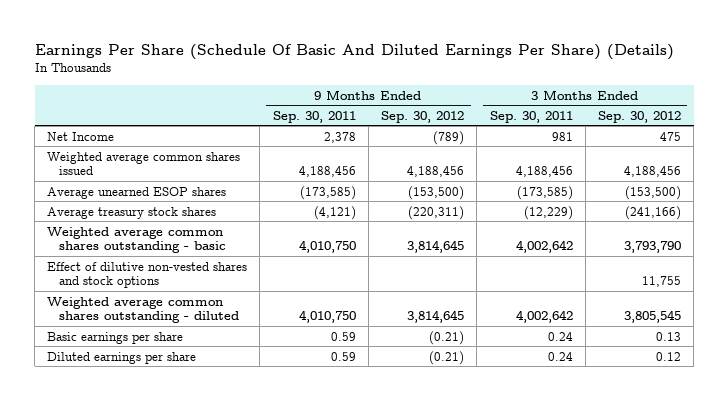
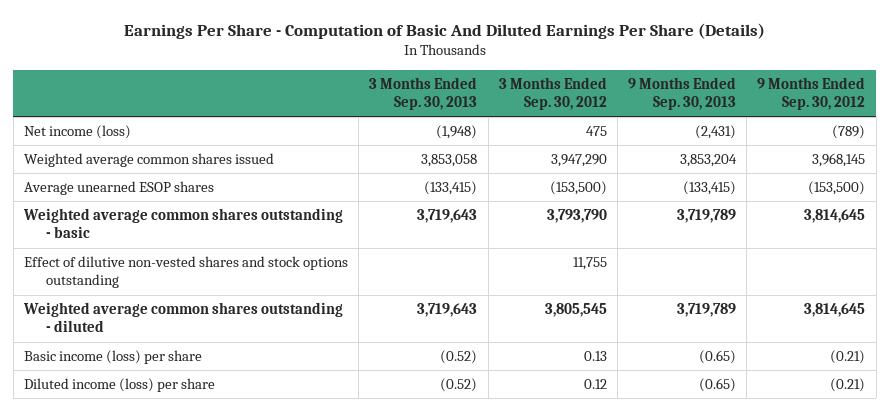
- Earnings Per Share (Schedule Of Basic And Diluted Earnings Per Share) (Details)
+ Earnings Per Share - Computation of Basic And Diluted Earnings Per Share (Details)
- | 9 Months Ended Sep. 30, 2011 | 9 Months Ended Sep. 30, 2012 | 3 Months Ended Sep. 30, 2011 | 3 Months Ended Sep. 30, 2012
+ | 3 Months Ended Sep. 30, 2013 | 3 Months Ended Sep. 30, 2012 | 9 Months Ended Sep. 30, 2013 | 9 Months Ended Sep. 30, 2012
- Net Income | 2,378 | (789) | 981 | 475
- Weighted average common shares issued | 4,188,456 | 4,188,456 | 4,188,456 | 4,188,456
+ Net income (loss) | (1,948) | 475 | (2,431) | (789)
+ Weighted average common shares issued | 3,853,058 | 3,947,290 | 3,853,204 | 3,968,145
- Average treasury stock shares | (4,121) | (220,311) | (12,229) | (241,166)
- Effect of dilutive non-vested shares and stock options | | | | 11,755
+ Effect of dilutive non-vested shares and stock options outstanding | | 11,755 | |
- Basic earnings per share | 0.59 | (0.21) | 0.24 | 0.13
- Diluted earnings per share | 0.59 | (0.21) | 0.24 | 0.12
+ Basic income (loss) per share | (0.52) | 0.13 | (0.65) | (0.21)
+ Diluted income (loss) per share | (0.52) | 0.12 | (0.65) | (0.21)

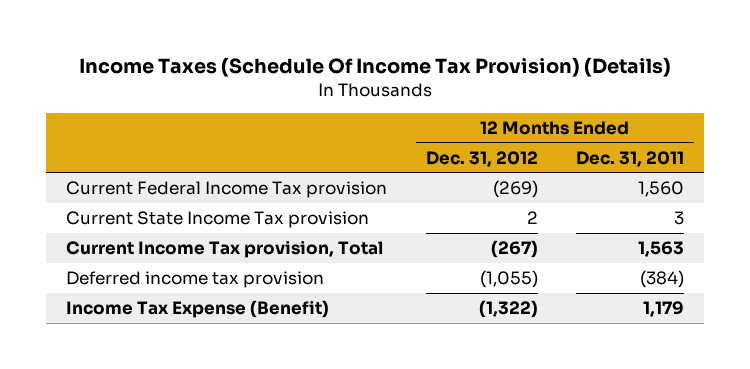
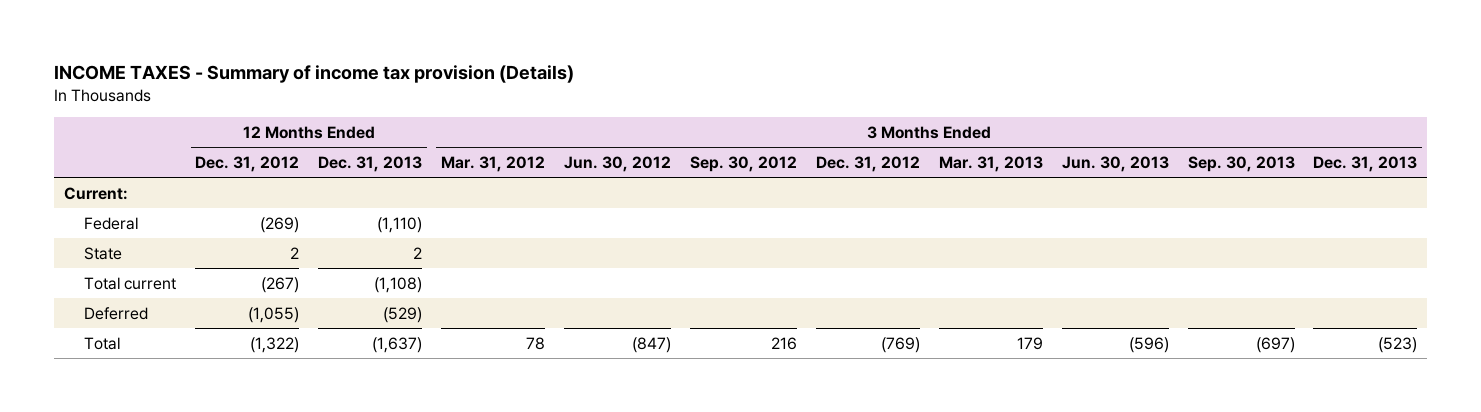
- Income Taxes (Schedule Of Income Tax Provision) (Details)
+ INCOME TAXES - Summary of income tax provision (Details)
- | 12 Months Ended Dec. 31, 2012 | 12 Months Ended Dec. 31, 2011
+ | 12 Months Ended Dec. 31, 2012 | 12 Months Ended Dec. 31, 2013 | 3 Months Ended Mar. 31, 2012 | 3 Months Ended Jun. 30, 2012 | 3 Months Ended Sep. 30, 2012 | 3 Months Ended Dec. 31, 2012 | 3 Months Ended Mar. 31, 2013 | 3 Months Ended Jun. 30, 2013 | 3 Months Ended Sep. 30, 2013 | 3 Months Ended Dec. 31, 2013
- Current Federal Income Tax provision | (269) | 1,560
- Current State Income Tax provision | 2 | 3
- Current Income Tax provision, Total | (267) | 1,563
- Deferred income tax provision | (1,055) | (384)
- Income Tax Expense (Benefit) | (1,322) | 1,179
+ Current:
+ Federal | (269) | (1,110) | | | | | | | |
+ State | 2 | 2 | | | | | | | |
+ Total current | (267) | (1,108) | | | | | | | |
+ Deferred | (1,055) | (529) | | | | | | | |
+ Total | (1,322) | (1,637) | 78 | (847) | 216 | (769) | 179 | (596) | (697) | (523)

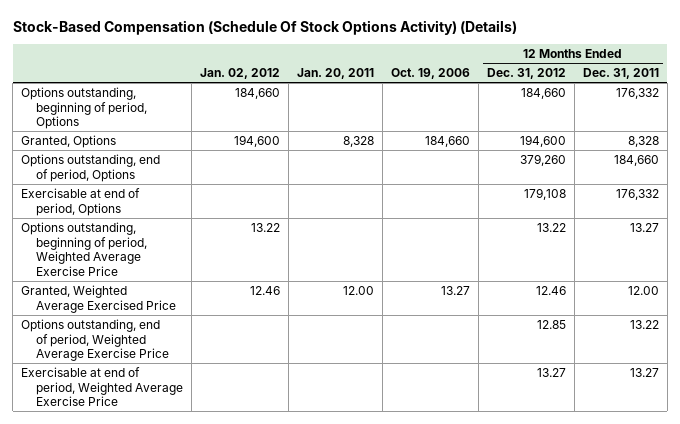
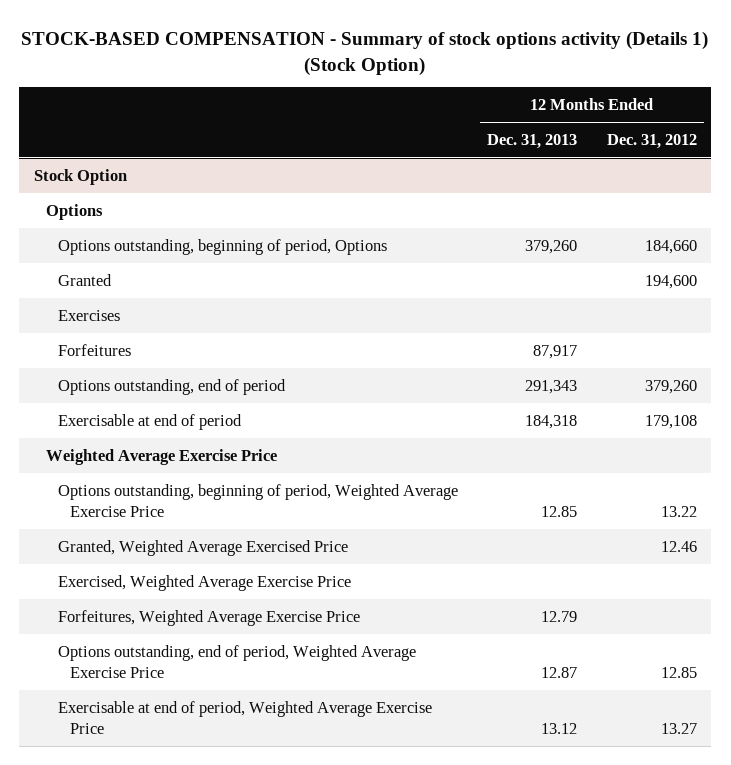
- Stock-Based Compensation (Schedule Of Stock Options Activity) (Details)
+ STOCK-BASED COMPENSATION - Summary of stock options activity (Details 1) (Stock Option)
- | Jan. 02, 2012 | Jan. 20, 2011 | Oct. 19, 2006 | 12 Months Ended Dec. 31, 2012 | 12 Months Ended Dec. 31, 2011
+ | 12 Months Ended Dec. 31, 2013 | 12 Months Ended Dec. 31, 2012
+ Stock Option
+ Options
- Granted, Options | 194,600 | 8,328 | 184,660 | 194,600 | 8,328
- Options outstanding, end of period, Options | | | | 379,260 | 184,660
- Exercisable at end of period, Options | | | | 179,108 | 176,332
+ Granted | | 194,600
+ Exercises
+ Forfeitures | 87,917 |
+ Options outstanding, end of period | 291,343 | 379,260
+ Exercisable at end of period | 184,318 | 179,108
+ Weighted Average Exercise Price
+ Exercised, Weighted Average Exercise Price
+ Forfeitures, Weighted Average Exercise Price | 12.79 |

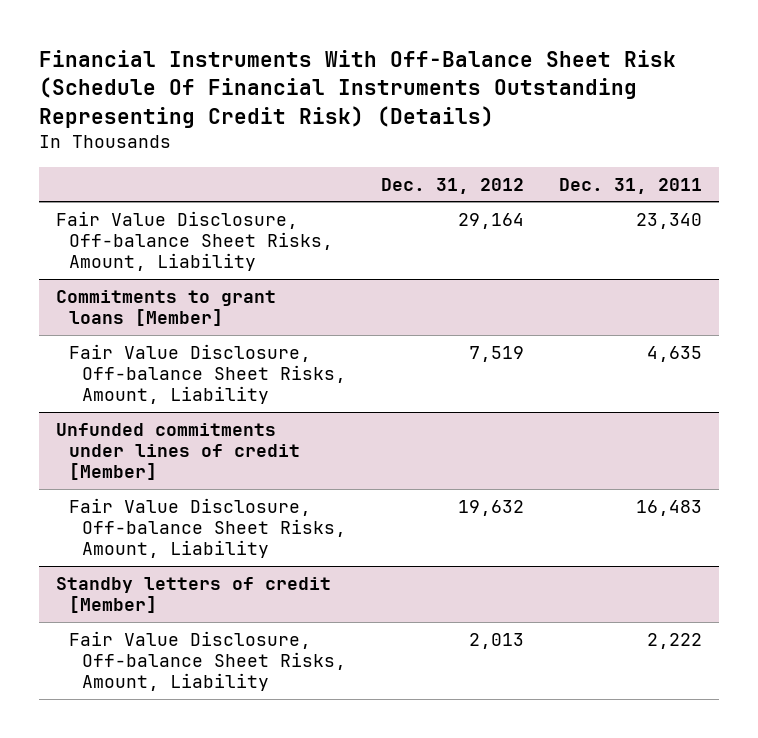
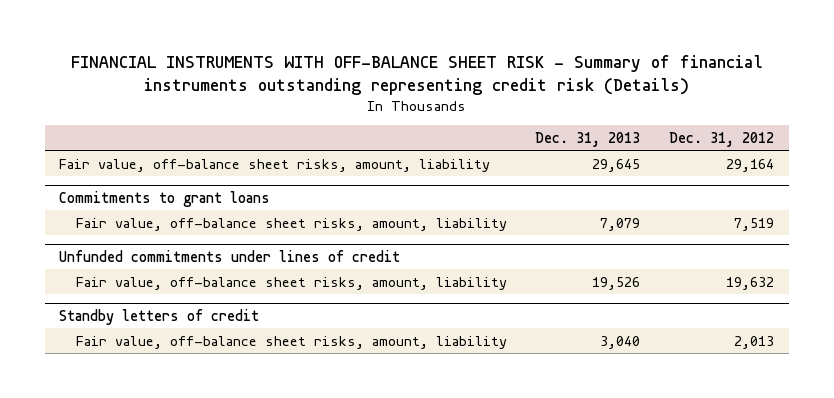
- Financial Instruments With Off-Balance Sheet Risk (Schedule Of Financial Instruments Outstanding Representing Credit Risk) (Details)
+ FINANCIAL INSTRUMENTS WITH OFF-BALANCE SHEET RISK - Summary of financial instruments outstanding representing credit risk (Details)
- | Dec. 31, 2012 | Dec. 31, 2011
+ | Dec. 31, 2013 | Dec. 31, 2012
- Fair Value Disclosure, Off-balance Sheet Risks, Amount, Liability | 29,164 | 23,340
- Commitments to grant loans [Member]
- Fair Value Disclosure, Off-balance Sheet Risks, Amount, Liability | 7,519 | 4,635
- Unfunded commitments under lines of credit [Member]
- Fair Value Disclosure, Off-balance Sheet Risks, Amount, Liability | 19,632 | 16,483
- Standby letters of credit [Member]
- Fair Value Disclosure, Off-balance Sheet Risks, Amount, Liability | 2,013 | 2,222
+ Fair value, off-balance sheet risks, amount, liability | 29,645 | 29,164
+ Commitments to grant loans
+ Fair value, off-balance sheet risks, amount, liability | 7,079 | 7,519
+ Unfunded commitments under lines of credit
+ Fair value, off-balance sheet risks, amount, liability | 19,526 | 19,632
+ Standby letters of credit
+ Fair value, off-balance sheet risks, amount, liability | 3,040 | 2,013

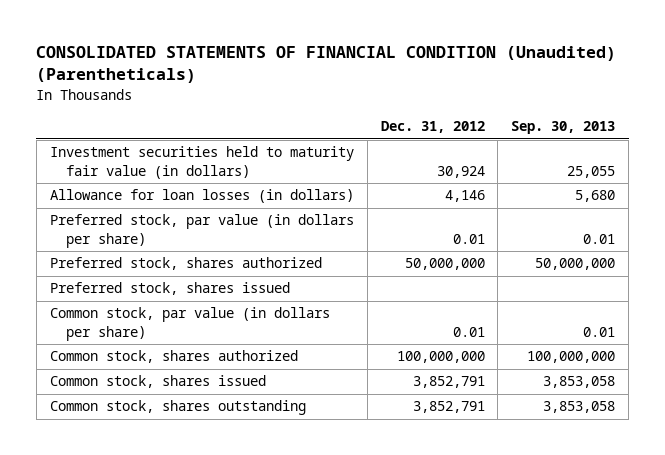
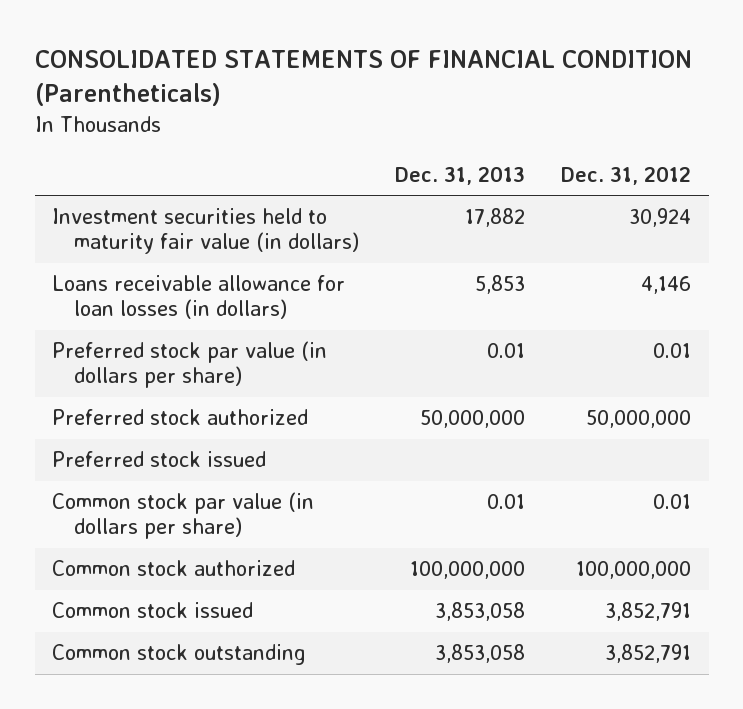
- CONSOLIDATED STATEMENTS OF FINANCIAL CONDITION (Unaudited) (Parentheticals)
+ CONSOLIDATED STATEMENTS OF FINANCIAL CONDITION (Parentheticals)
- | Dec. 31, 2012 | Sep. 30, 2013
+ | Dec. 31, 2013 | Dec. 31, 2012
- Allowance for loan losses (in dollars) | 4,146 | 5,680
- Preferred stock, par value (in dollars per share) | 0.01 | 0.01
- Preferred stock, shares authorized | 50,000,000 | 50,000,000
- Preferred stock, shares issued
- Common stock, par value (in dollars per share) | 0.01 | 0.01
- Common stock, shares authorized | 100,000,000 | 100,000,000
- Common stock, shares issued | 3,852,791 | 3,853,058
- Common stock, shares outstanding | 3,852,791 | 3,853,058
+ Loans receivable allowance for loan losses (in dollars) | 5,853 | 4,146
+ Preferred stock par value (in dollars per share) | 0.01 | 0.01
+ Preferred stock authorized | 50,000,000 | 50,000,000
+ Preferred stock issued
+ Common stock par value (in dollars per share) | 0.01 | 0.01
+ Common stock authorized | 100,000,000 | 100,000,000
+ Common stock issued | 3,853,058 | 3,852,791
+ Common stock outstanding | 3,853,058 | 3,852,791

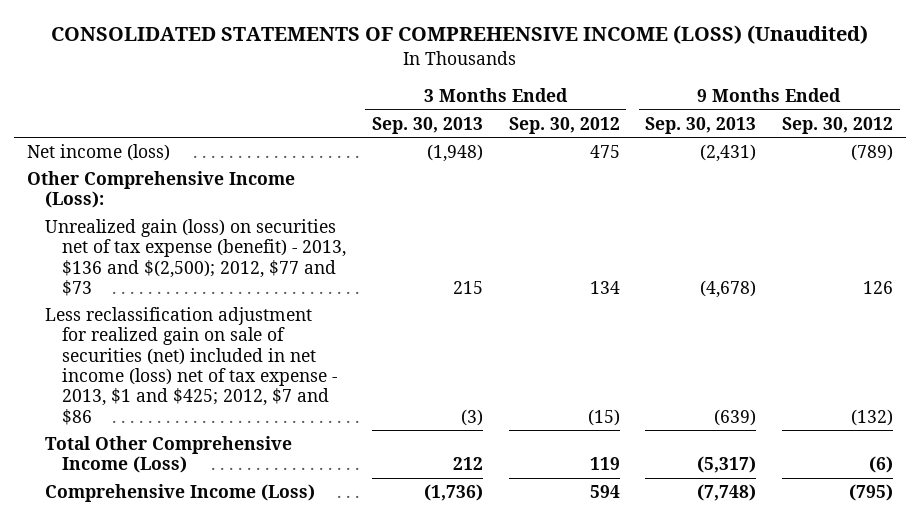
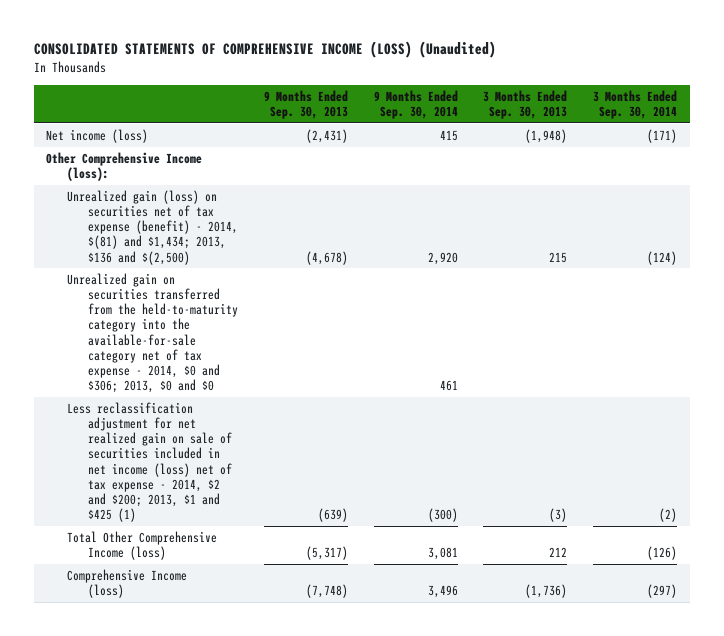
- | 3 Months Ended Sep. 30, 2013 | 3 Months Ended Sep. 30, 2012 | 9 Months Ended Sep. 30, 2013 | 9 Months Ended Sep. 30, 2012
+ | 9 Months Ended Sep. 30, 2013 | 9 Months Ended Sep. 30, 2014 | 3 Months Ended Sep. 30, 2013 | 3 Months Ended Sep. 30, 2014
- Other Comprehensive Income (Loss):
- Unrealized gain (loss) on securities net of tax expense (benefit) - 2013, $136 and $(2,500); 2012, $77 and $73 | 215 | 134 | (4,678) | 126
- Less reclassification adjustment for realized gain on sale of securities (net) included in net income (loss) net of tax expense - 2013, $1 and $425; 2012, $7 and $86 | (3) | (15) | (639) | (132)
- Total Other Comprehensive Income (Loss) | 212 | 119 | (5,317) | (6)
- Comprehensive Income (Loss) | (1,736) | 594 | (7,748) | (795)
+ Other Comprehensive Income (loss):
+ Unrealized gain (loss) on securities net of tax expense (benefit) - 2014, $(81) and $1,434; 2013, $136 and $(2,500) | (4,678) | 2,920 | 215 | (124)
+ Unrealized gain on securities transferred from the held-to-maturity category into the available-for-sale category net of tax expense - 2014, $0 and $306; 2013, $0 and $0 | | 461 | |
+ Less reclassification adjustment for net realized gain on sale of securities included in net income (loss) net of tax expense - 2014, $2 and $200; 2013, $1 and $425 (1) | (639) | (300) | (3) | (2)
+ Total Other Comprehensive Income (loss) | (5,317) | 3,081 | 212 | (126)
+ Comprehensive Income (loss) | (7,748) | 3,496 | (1,736) | (297)

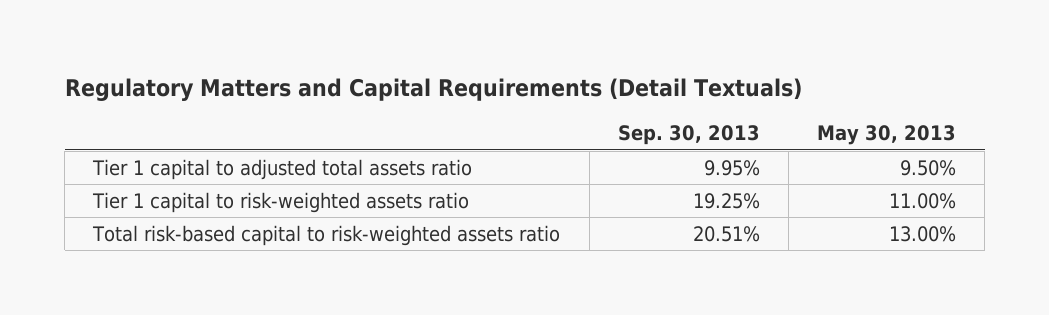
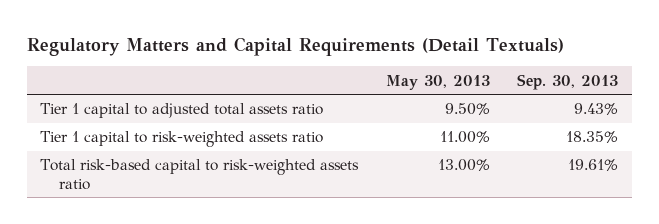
- | Sep. 30, 2013 | May 30, 2013
+ | May 30, 2013 | Sep. 30, 2013
- Tier 1 capital to adjusted total assets ratio | 9.95% | 9.50%
- Tier 1 capital to risk-weighted assets ratio | 19.25% | 11.00%
- Total risk-based capital to risk-weighted assets ratio | 20.51% | 13.00%
+ Tier 1 capital to adjusted total assets ratio | 9.50% | 9.43%
+ Tier 1 capital to risk-weighted assets ratio | 11.00% | 18.35%
+ Total risk-based capital to risk-weighted assets ratio | 13.00% | 19.61%

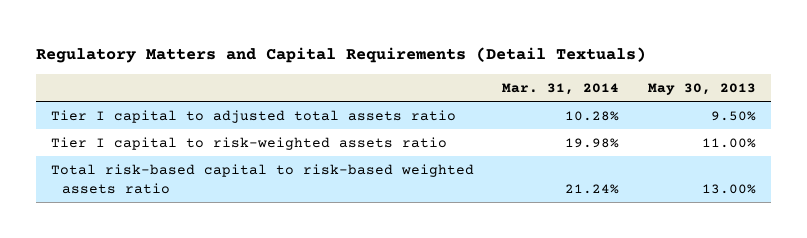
- | May 30, 2013 | Sep. 30, 2013
+ | Mar. 31, 2014 | May 30, 2013
- Tier 1 capital to adjusted total assets ratio | 9.50% | 9.43%
- Tier 1 capital to risk-weighted assets ratio | 11.00% | 18.35%
- Total risk-based capital to risk-weighted assets ratio | 13.00% | 19.61%
+ Tier I capital to adjusted total assets ratio | 10.28% | 9.50%
+ Tier I capital to risk-weighted assets ratio | 19.98% | 11.00%
+ Total risk-based capital to risk-based weighted assets ratio | 21.24% | 13.00%

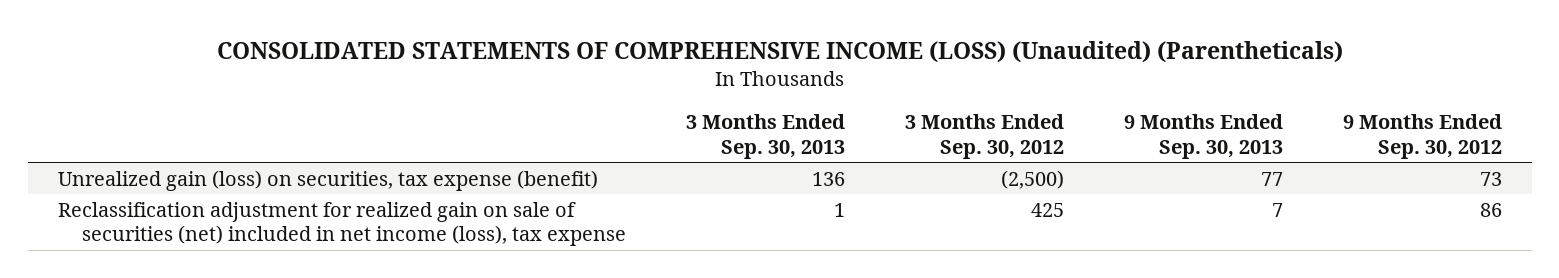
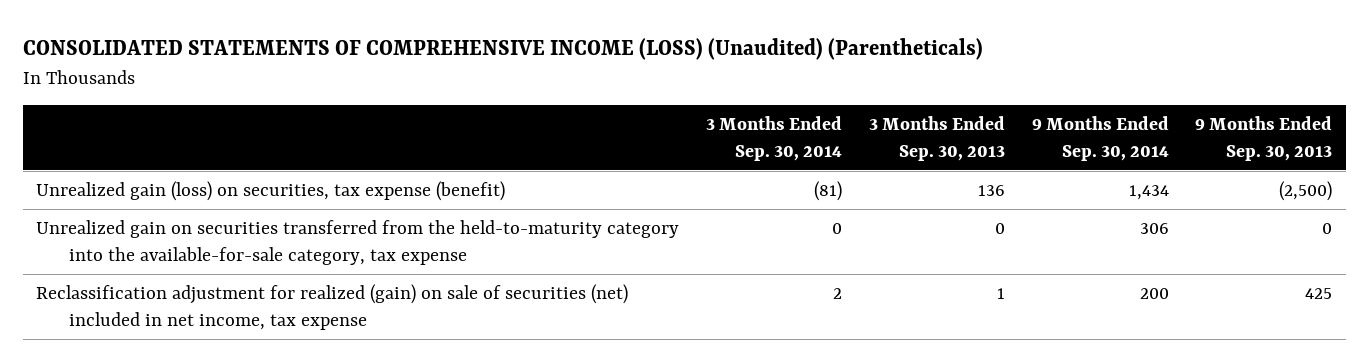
- | 3 Months Ended Sep. 30, 2013 | 3 Months Ended Sep. 30, 2012 | 9 Months Ended Sep. 30, 2013 | 9 Months Ended Sep. 30, 2012
+ | 3 Months Ended Sep. 30, 2014 | 3 Months Ended Sep. 30, 2013 | 9 Months Ended Sep. 30, 2014 | 9 Months Ended Sep. 30, 2013
- Unrealized gain (loss) on securities, tax expense (benefit) | 136 | (2,500) | 77 | 73
- Reclassification adjustment for realized gain on sale of securities (net) included in net income (loss), tax expense | 1 | 425 | 7 | 86
+ Unrealized gain (loss) on securities, tax expense (benefit) | (81) | 136 | 1,434 | (2,500)
+ Unrealized gain on securities transferred from the held-to-maturity category into the available-for-sale category, tax expense | 0 | 0 | 306 | 0
+ Reclassification adjustment for realized (gain) on sale of securities (net) included in net income, tax expense | 2 | 1 | 200 | 425

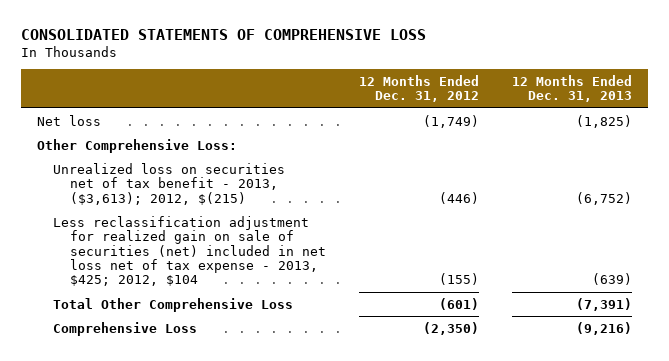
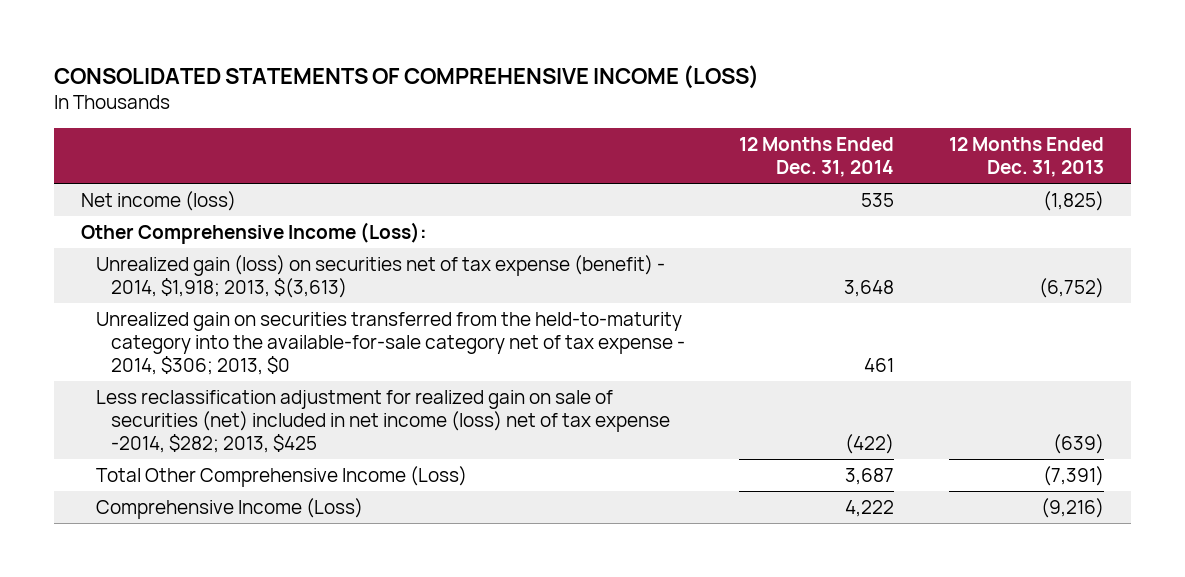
- CONSOLIDATED STATEMENTS OF COMPREHENSIVE LOSS
+ CONSOLIDATED STATEMENTS OF COMPREHENSIVE INCOME (LOSS)
- | 12 Months Ended Dec. 31, 2012 | 12 Months Ended Dec. 31, 2013
+ | 12 Months Ended Dec. 31, 2014 | 12 Months Ended Dec. 31, 2013
- Net loss | (1,749) | (1,825)
- Other Comprehensive Loss:
- Unrealized loss on securities net of tax benefit - 2013, ($3,613); 2012, $(215) | (446) | (6,752)
- Less reclassification adjustment for realized gain on sale of securities (net) included in net loss net of tax expense - 2013, $425; 2012, $104 | (155) | (639)
- Total Other Comprehensive Loss | (601) | (7,391)
- Comprehensive Loss | (2,350) | (9,216)
+ Net income (loss) | 535 | (1,825)
+ Other Comprehensive Income (Loss):
+ Unrealized gain (loss) on securities net of tax expense (benefit) - 2014, $1,918; 2013, $(3,613) | 3,648 | (6,752)
+ Unrealized gain on securities transferred from the held-to-maturity category into the available-for-sale category net of tax expense - 2014, $306; 2013, $0 | 461 |
+ Less reclassification adjustment for realized gain on sale of securities (net) included in net income (loss) net of tax expense -2014, $282; 2013, $425 | (422) | (639)
+ Total Other Comprehensive Income (Loss) | 3,687 | (7,391)
+ Comprehensive Income (Loss) | 4,222 | (9,216)

